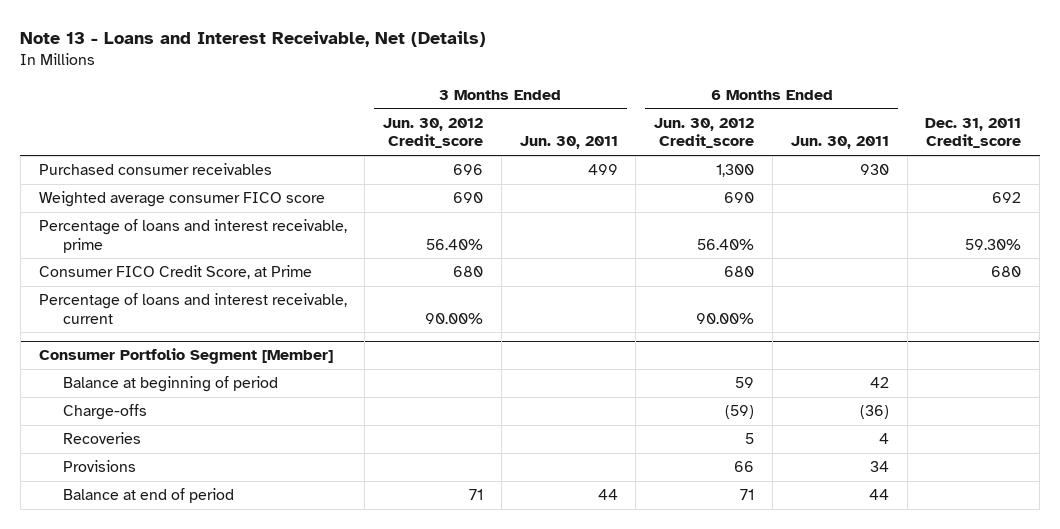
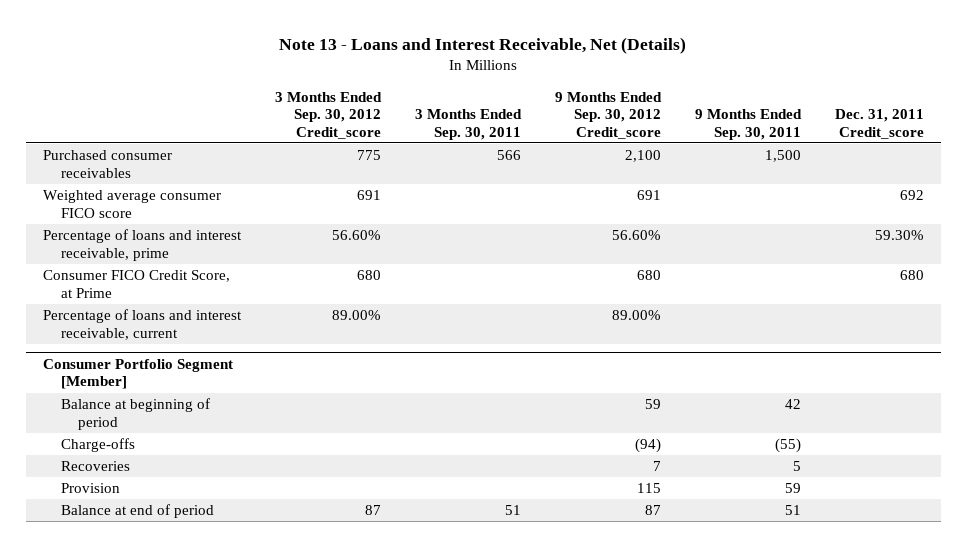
- | 3 Months Ended Jun. 30, 2012 Credit_score | 3 Months Ended Jun. 30, 2011 | 6 Months Ended Jun. 30, 2012 Credit_score | 6 Months Ended Jun. 30, 2011 | Dec. 31, 2011 Credit_score
+ | 3 Months Ended Sep. 30, 2012 Credit_score | 3 Months Ended Sep. 30, 2011 | 9 Months Ended Sep. 30, 2012 Credit_score | 9 Months Ended Sep. 30, 2011 | Dec. 31, 2011 Credit_score
@ Consumer Portfolio Segment [Member]
- Provisions | | | 66 | 34 |
+ Provision | | | 115 | 59 |

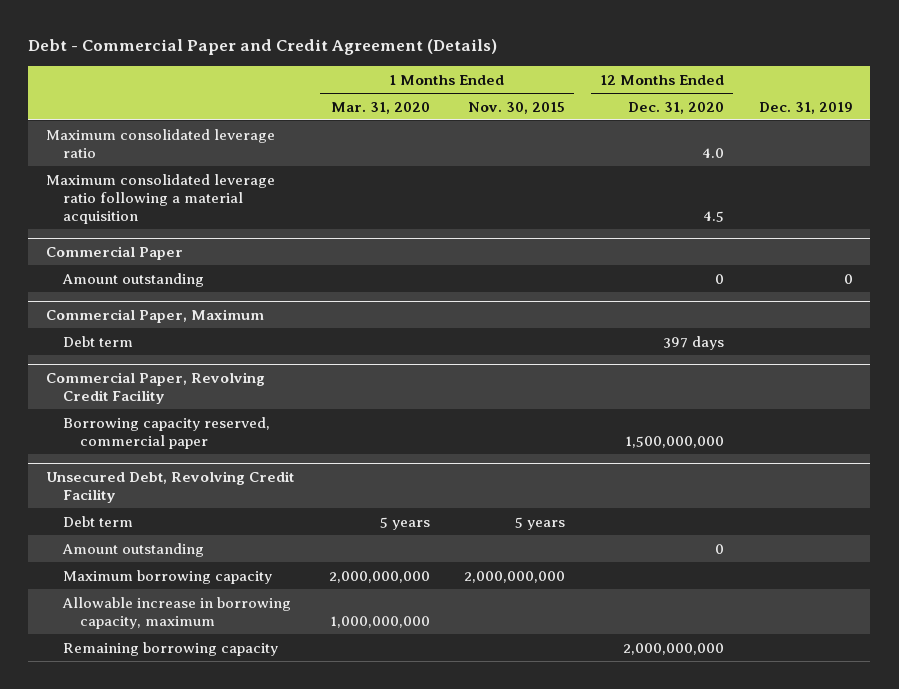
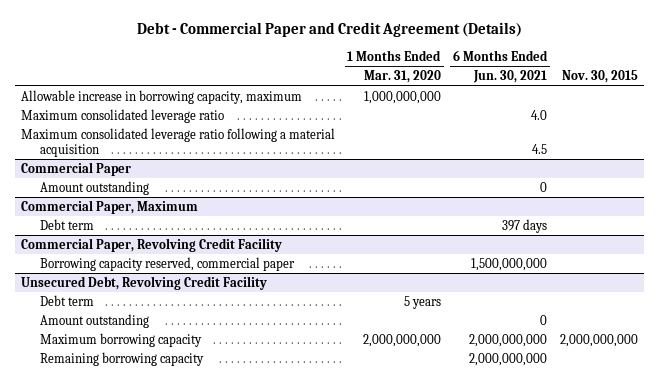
- | 1 Months Ended Mar. 31, 2020 | 1 Months Ended Nov. 30, 2015 | 12 Months Ended Dec. 31, 2020 | Dec. 31, 2019
+ | 1 Months Ended Mar. 31, 2020 | 6 Months Ended Jun. 30, 2021 | Nov. 30, 2015
+ Allowable increase in borrowing capacity, maximum | 1,000,000,000 | |
@ Unsecured Debt, Revolving Credit Facility
- Allowable increase in borrowing capacity, maximum | 1,000,000,000 | | |

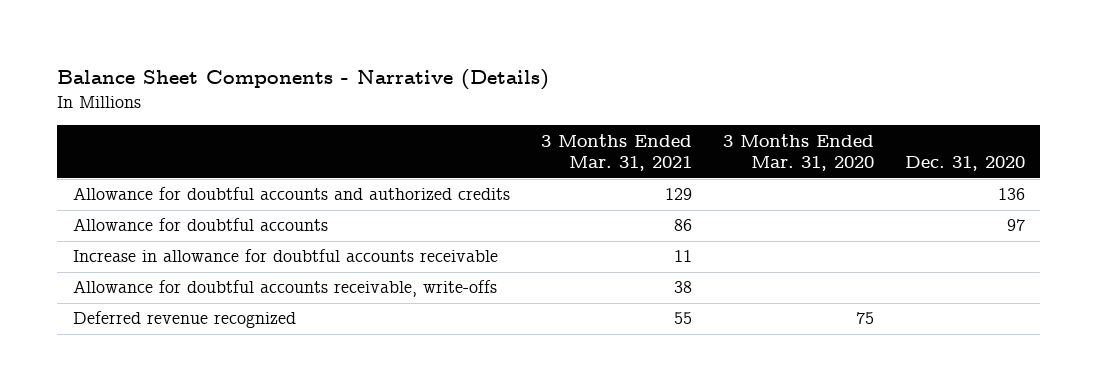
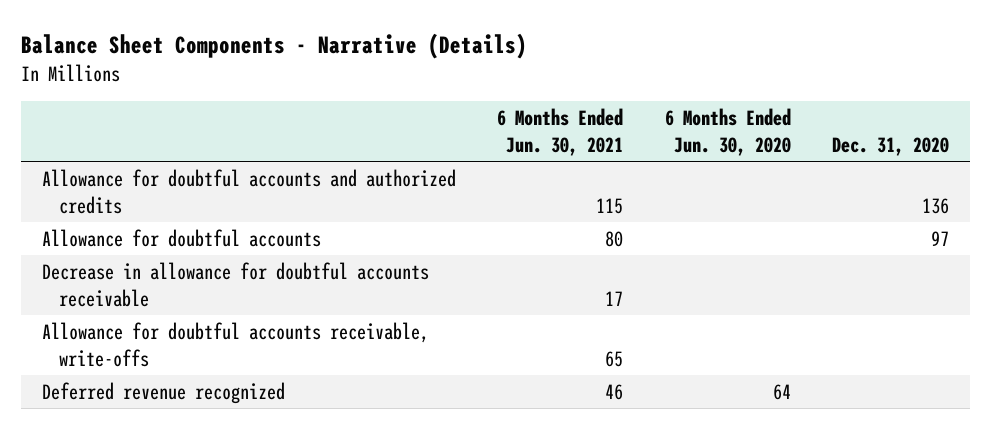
- | 3 Months Ended Mar. 31, 2021 | 3 Months Ended Mar. 31, 2020 | Dec. 31, 2020
+ | 6 Months Ended Jun. 30, 2021 | 6 Months Ended Jun. 30, 2020 | Dec. 31, 2020
- Increase in allowance for doubtful accounts receivable | 11 | |
+ Decrease in allowance for doubtful accounts receivable | 17 | |

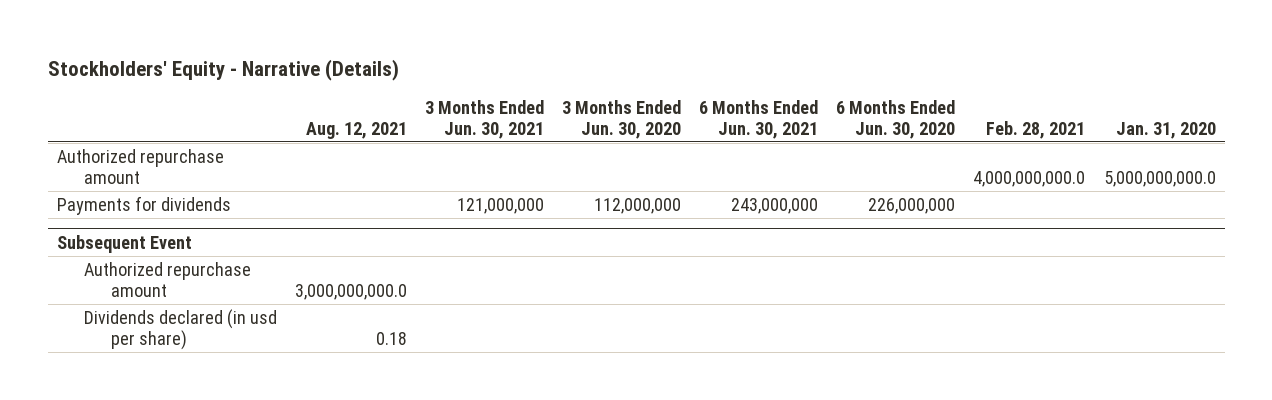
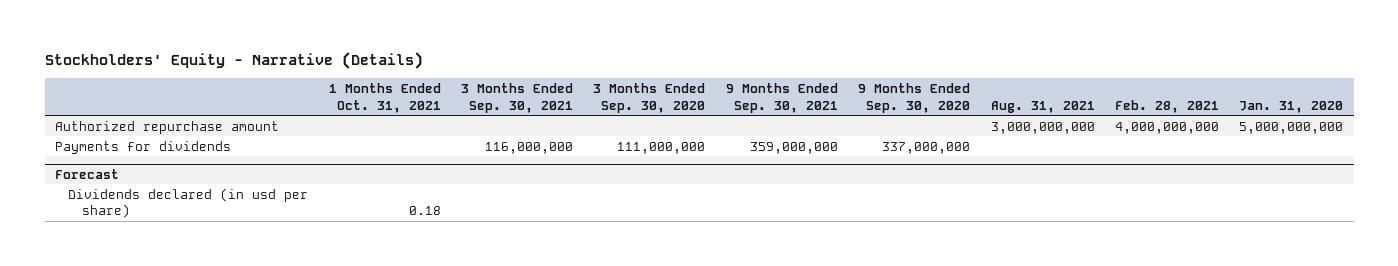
- | Aug. 12, 2021 | 3 Months Ended Jun. 30, 2021 | 3 Months Ended Jun. 30, 2020 | 6 Months Ended Jun. 30, 2021 | 6 Months Ended Jun. 30, 2020 | Feb. 28, 2021 | Jan. 31, 2020
+ | 1 Months Ended Oct. 31, 2021 | 3 Months Ended Sep. 30, 2021 | 3 Months Ended Sep. 30, 2020 | 9 Months Ended Sep. 30, 2021 | 9 Months Ended Sep. 30, 2020 | Aug. 31, 2021 | Feb. 28, 2021 | Jan. 31, 2020
- Authorized repurchase amount | | | | | | 4,000,000,000.0 | 5,000,000,000.0
+ Authorized repurchase amount | | | | | | 3,000,000,000 | 4,000,000,000 | 5,000,000,000
- Subsequent Event
- Authorized repurchase amount | 3,000,000,000.0 | | | | | |
- Dividends declared (in usd per share) | 0.18 | | | | | |
+ Forecast
+ Dividends declared (in usd per share) | 0.18 | | | | | | |

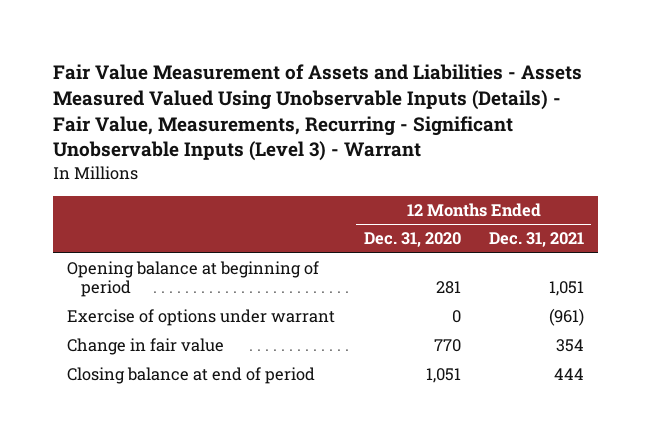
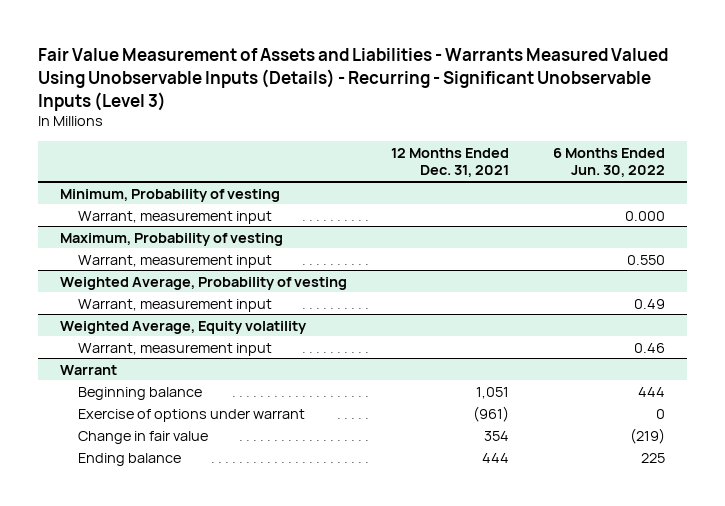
- Fair Value Measurement of Assets and Liabilities - Assets Measured Valued Using Unobservable Inputs (Details) - Fair Value, Measurements, Recurring - Significant Unobservable Inputs (Level 3) - Warrant
+ Fair Value Measurement of Assets and Liabilities - Warrants Measured Valued Using Unobservable Inputs (Details) - Recurring - Significant Unobservable Inputs (Level 3)
- | 12 Months Ended Dec. 31, 2020 | 12 Months Ended Dec. 31, 2021
+ | 12 Months Ended Dec. 31, 2021 | 6 Months Ended Jun. 30, 2022
- Opening balance at beginning of period | 281 | 1,051
+ Minimum, Probability of vesting
+ Warrant, measurement input | | 0.000
+ Maximum, Probability of vesting
+ Warrant, measurement input | | 0.550
+ Weighted Average, Probability of vesting
+ Warrant, measurement input | | 0.49
+ Weighted Average, Equity volatility
+ Warrant, measurement input | | 0.46
+ Warrant
+ Beginning balance | 1,051 | 444
- Closing balance at end of period | 1,051 | 444
+ Ending balance | 444 | 225

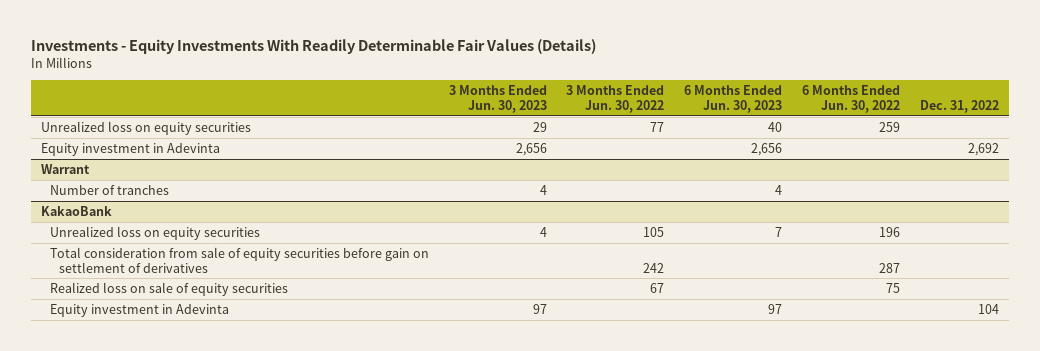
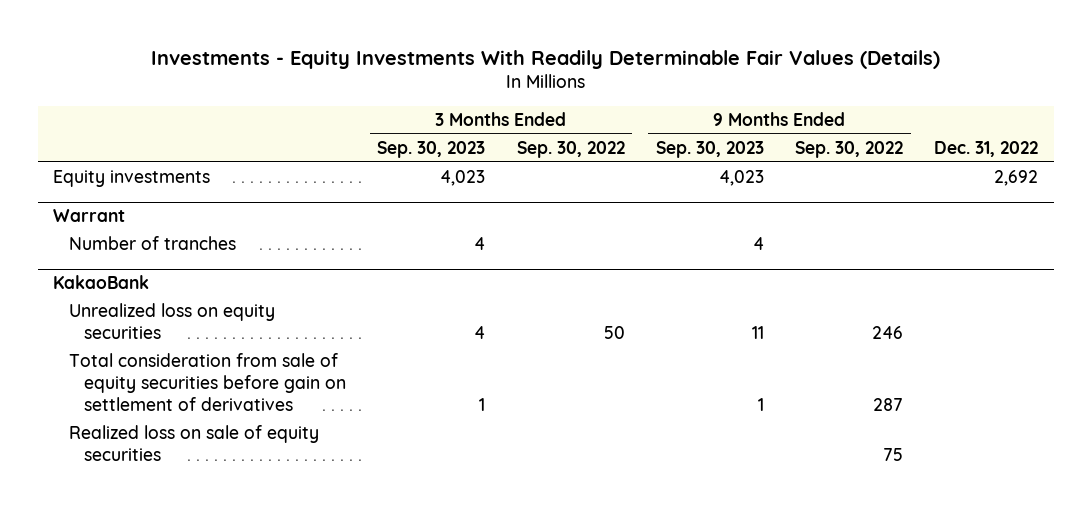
- | 3 Months Ended Jun. 30, 2023 | 3 Months Ended Jun. 30, 2022 | 6 Months Ended Jun. 30, 2023 | 6 Months Ended Jun. 30, 2022 | Dec. 31, 2022
+ | 3 Months Ended Sep. 30, 2023 | 3 Months Ended Sep. 30, 2022 | 9 Months Ended Sep. 30, 2023 | 9 Months Ended Sep. 30, 2022 | Dec. 31, 2022
- Unrealized loss on equity securities | 29 | 77 | 40 | 259 |
- Equity investment in Adevinta | 2,656 | | 2,656 | | 2,692
+ Equity investments | 4,023 | | 4,023 | | 2,692
@ KakaoBank
- Equity investment in Adevinta | 97 | | 97 | | 104

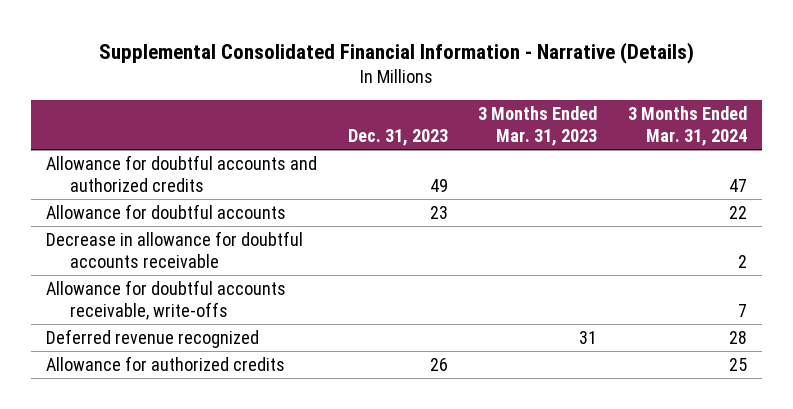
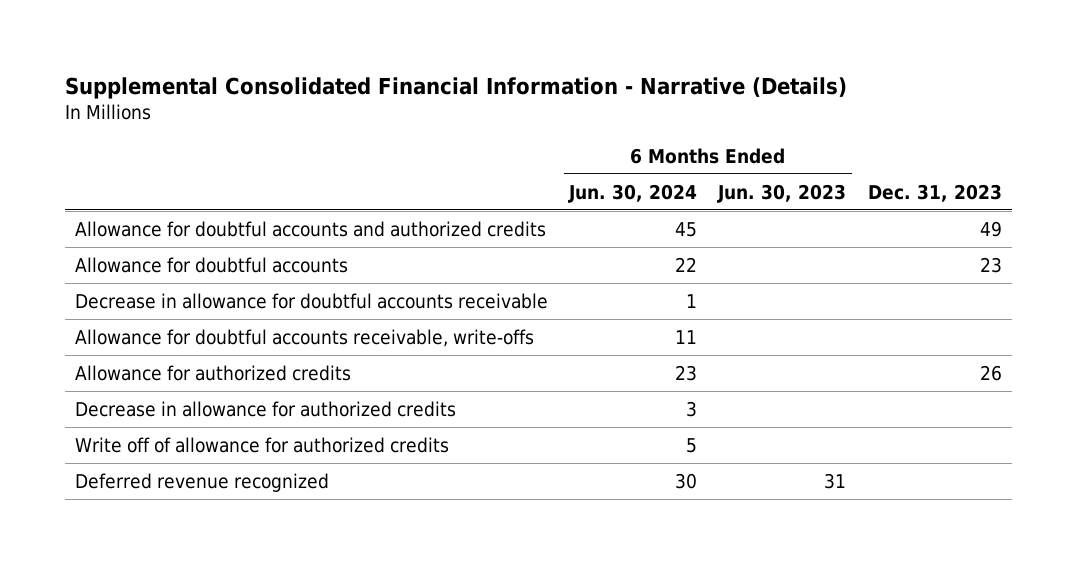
- | Dec. 31, 2023 | 3 Months Ended Mar. 31, 2023 | 3 Months Ended Mar. 31, 2024
+ | 6 Months Ended Jun. 30, 2024 | 6 Months Ended Jun. 30, 2023 | Dec. 31, 2023
+ Decrease in allowance for authorized credits | 3 | |
+ Write off of allowance for authorized credits | 5 | |
moved down: Deferred revenue recognized | 30 | 31 |

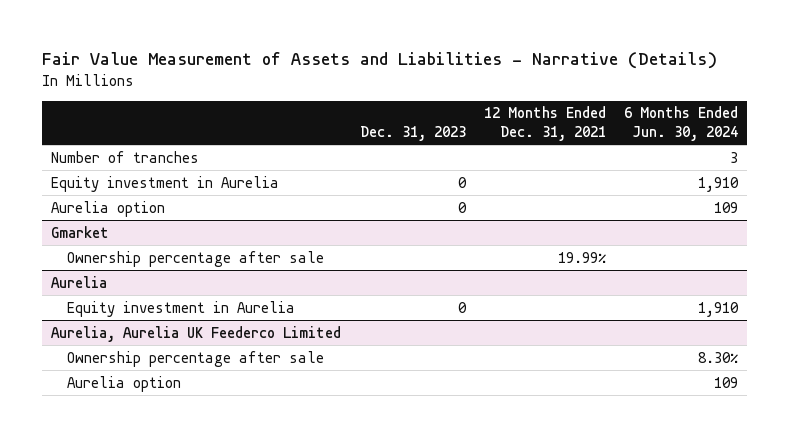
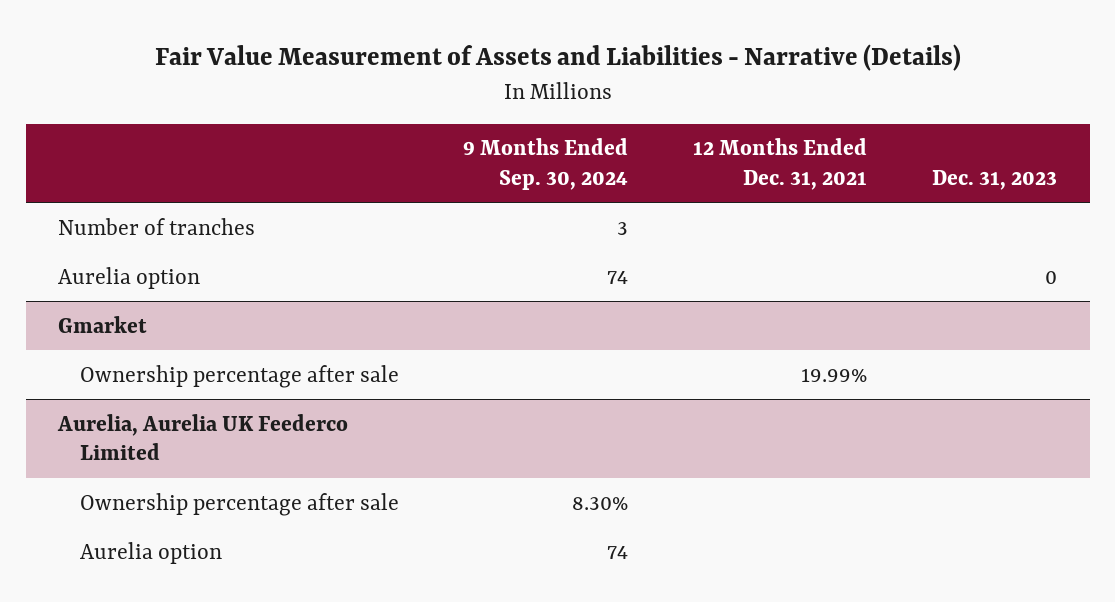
- | Dec. 31, 2023 | 12 Months Ended Dec. 31, 2021 | 6 Months Ended Jun. 30, 2024
+ | 9 Months Ended Sep. 30, 2024 | 12 Months Ended Dec. 31, 2021 | Dec. 31, 2023
- Equity investment in Aurelia | 0 | | 1,910
- Aurelia
- Equity investment in Aurelia | 0 | | 1,910

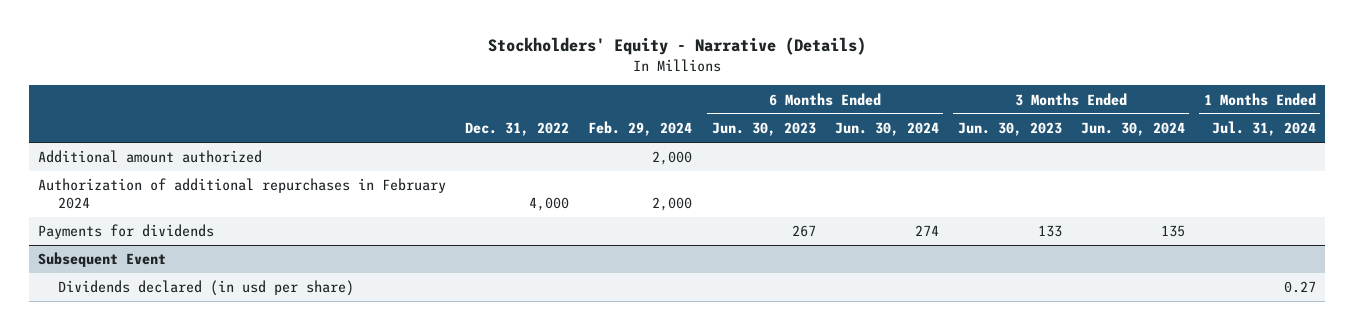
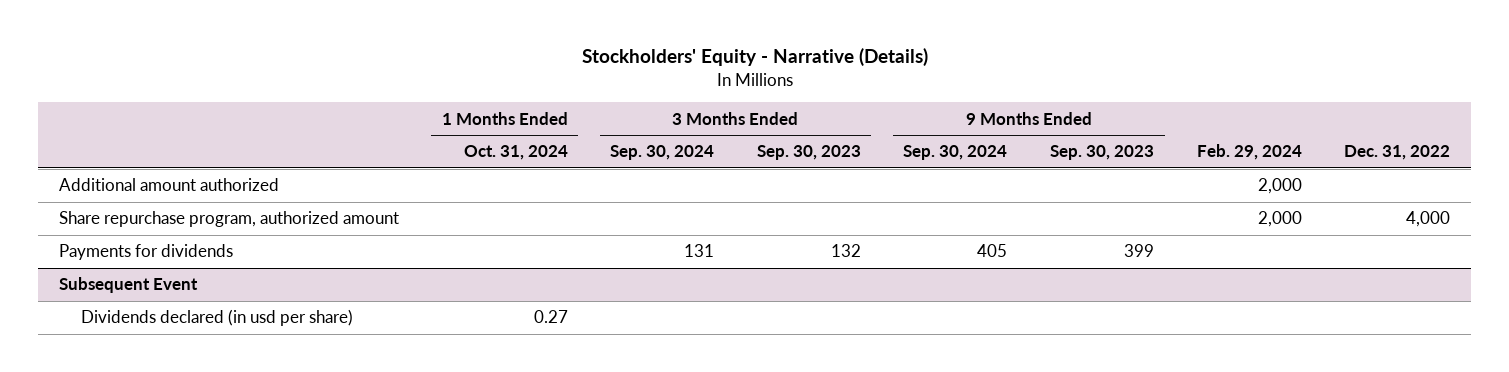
- | Dec. 31, 2022 | Feb. 29, 2024 | 6 Months Ended Jun. 30, 2023 | 6 Months Ended Jun. 30, 2024 | 3 Months Ended Jun. 30, 2023 | 3 Months Ended Jun. 30, 2024 | 1 Months Ended Jul. 31, 2024
+ | 1 Months Ended Oct. 31, 2024 | 3 Months Ended Sep. 30, 2024 | 3 Months Ended Sep. 30, 2023 | 9 Months Ended Sep. 30, 2024 | 9 Months Ended Sep. 30, 2023 | Feb. 29, 2024 | Dec. 31, 2022
- Authorization of additional repurchases in February 2024 | 4,000 | 2,000 | | | | |
+ Share repurchase program, authorized amount | | | | | | 2,000 | 4,000

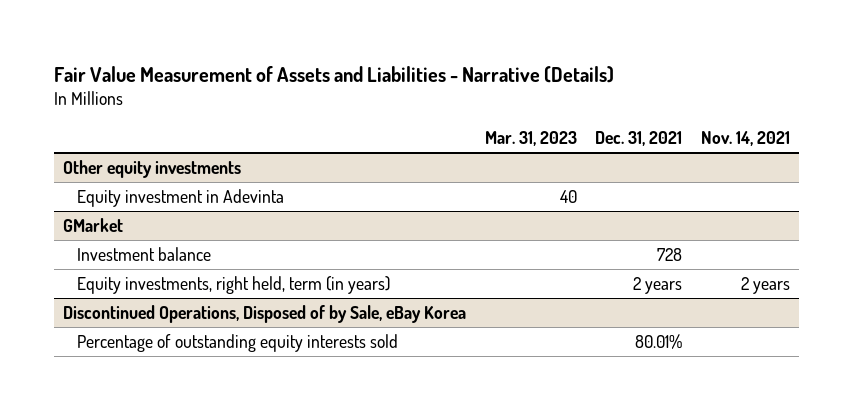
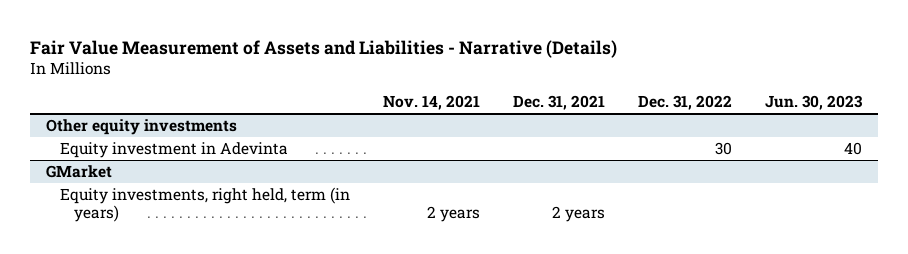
- | Mar. 31, 2023 | Dec. 31, 2021 | Nov. 14, 2021
+ | Nov. 14, 2021 | Dec. 31, 2021 | Dec. 31, 2022 | Jun. 30, 2023
@ GMarket
- Investment balance | | 728 |
- Discontinued Operations, Disposed of by Sale, eBay Korea
- Percentage of outstanding equity interests sold | | 80.01% |

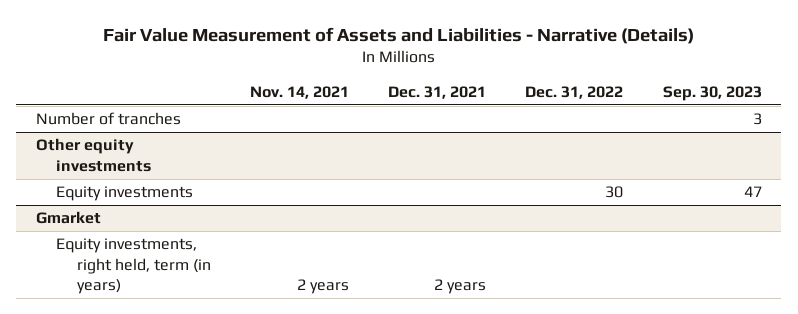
- | Nov. 14, 2021 | Dec. 31, 2021 | Dec. 31, 2022 | Jun. 30, 2023
+ | Nov. 14, 2021 | Dec. 31, 2021 | Dec. 31, 2022 | Sep. 30, 2023
+ Number of tranches | | | | 3
@ Other equity investments
- Equity investment in Adevinta | | | 30 | 40
- GMarket
@ Other equity investments
+ Equity investments | | | 30 | 47
+ Gmarket

